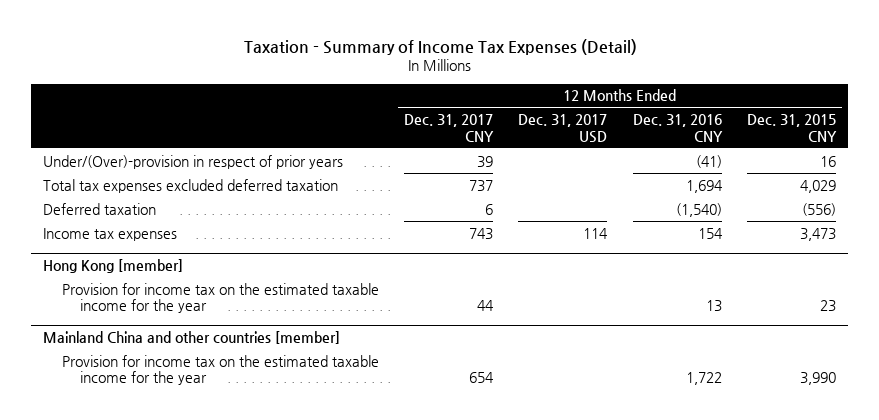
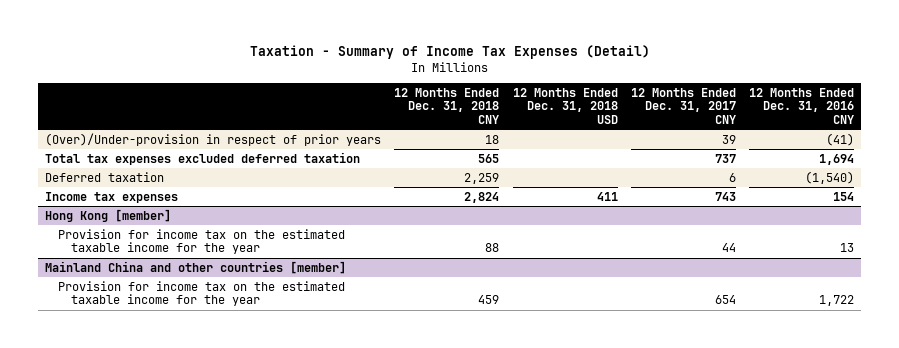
- | 12 Months Ended Dec. 31, 2017 CNY | 12 Months Ended Dec. 31, 2017 USD | 12 Months Ended Dec. 31, 2016 CNY | 12 Months Ended Dec. 31, 2015 CNY
+ | 12 Months Ended Dec. 31, 2018 CNY | 12 Months Ended Dec. 31, 2018 USD | 12 Months Ended Dec. 31, 2017 CNY | 12 Months Ended Dec. 31, 2016 CNY
- Under/(Over)-provision in respect of prior years | 39 | | (41) | 16
+ (Over)/Under-provision in respect of prior years | 18 | | 39 | (41)

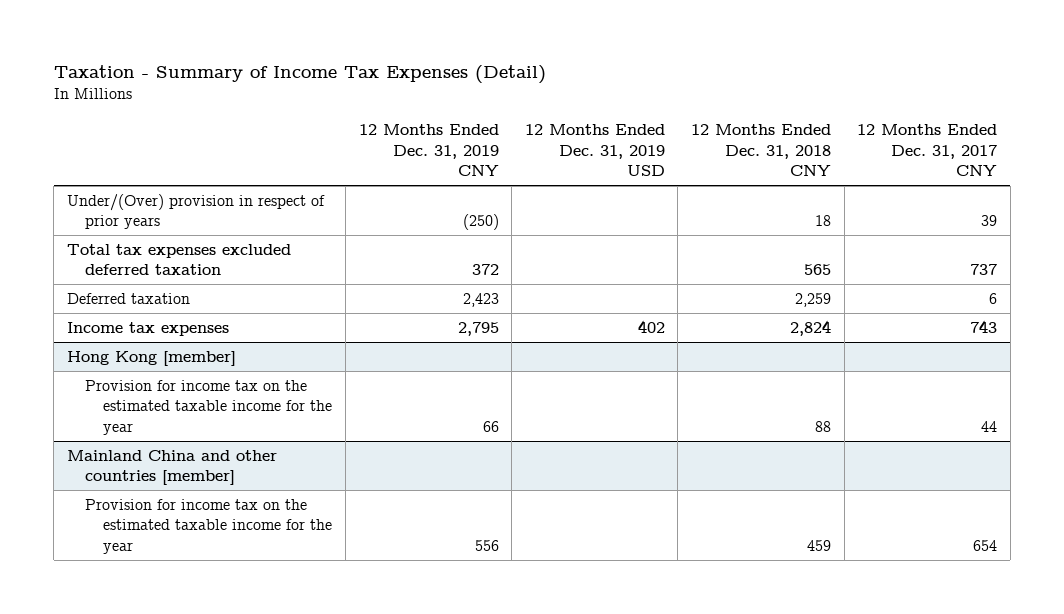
- | 12 Months Ended Dec. 31, 2018 CNY | 12 Months Ended Dec. 31, 2018 USD | 12 Months Ended Dec. 31, 2017 CNY | 12 Months Ended Dec. 31, 2016 CNY
+ | 12 Months Ended Dec. 31, 2019 CNY | 12 Months Ended Dec. 31, 2019 USD | 12 Months Ended Dec. 31, 2018 CNY | 12 Months Ended Dec. 31, 2017 CNY
- (Over)/Under-provision in respect of prior years | 18 | | 39 | (41)
+ Under/(Over) provision in respect of prior years | (250) | | 18 | 39

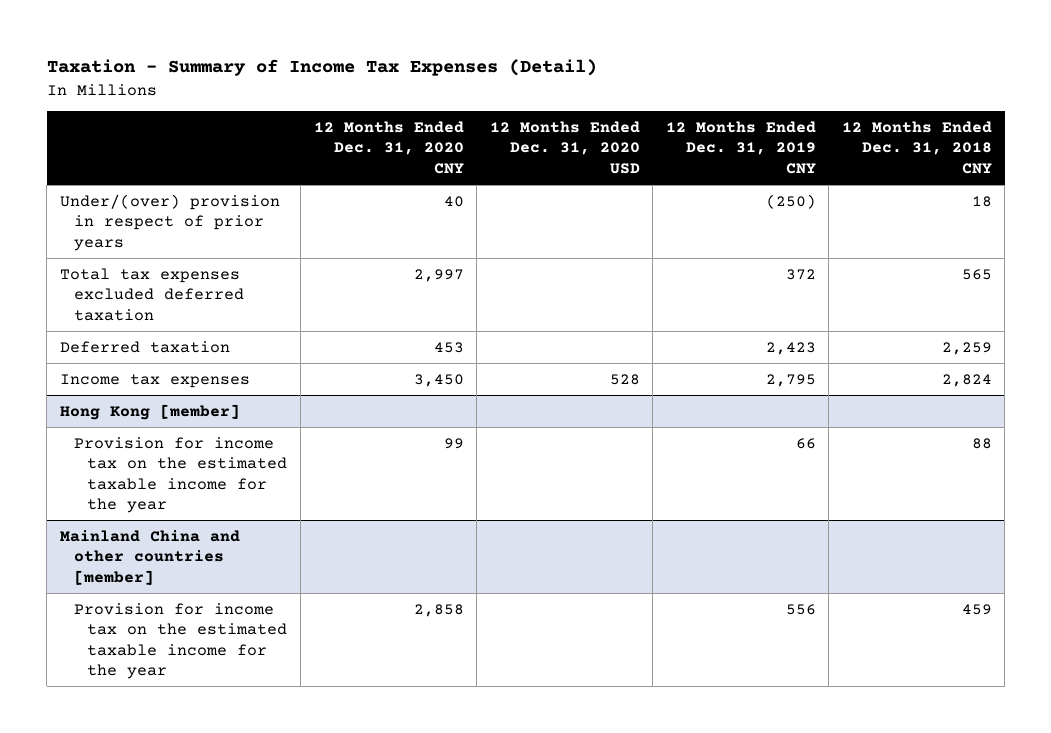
- | 12 Months Ended Dec. 31, 2019 CNY | 12 Months Ended Dec. 31, 2019 USD | 12 Months Ended Dec. 31, 2018 CNY | 12 Months Ended Dec. 31, 2017 CNY
+ | 12 Months Ended Dec. 31, 2020 CNY | 12 Months Ended Dec. 31, 2020 USD | 12 Months Ended Dec. 31, 2019 CNY | 12 Months Ended Dec. 31, 2018 CNY
- Under/(Over) provision in respect of prior years | (250) | | 18 | 39
+ Under/(over) provision in respect of prior years | 40 | | (250) | 18

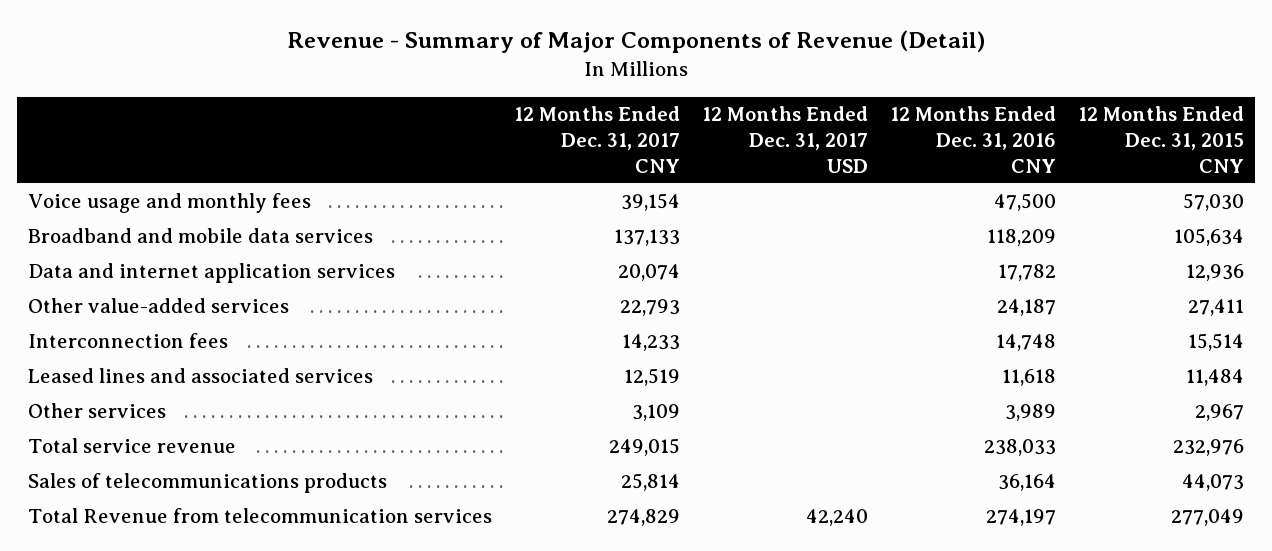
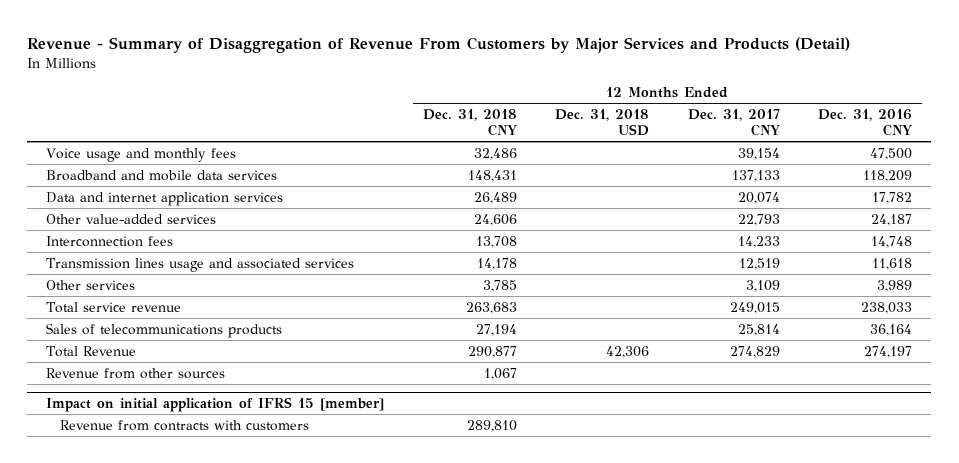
- Revenue - Summary of Major Components of Revenue (Detail)
+ Revenue - Summary of Disaggregation of Revenue From Customers by Major Services and Products (Detail)
- | 12 Months Ended Dec. 31, 2017 CNY | 12 Months Ended Dec. 31, 2017 USD | 12 Months Ended Dec. 31, 2016 CNY | 12 Months Ended Dec. 31, 2015 CNY
+ | 12 Months Ended Dec. 31, 2018 CNY | 12 Months Ended Dec. 31, 2018 USD | 12 Months Ended Dec. 31, 2017 CNY | 12 Months Ended Dec. 31, 2016 CNY
- Leased lines and associated services | 12,519 | | 11,618 | 11,484
+ Transmission lines usage and associated services | 14,178 | | 12,519 | 11,618
- Total Revenue from telecommunication services | 274,829 | 42,240 | 274,197 | 277,049
+ Total Revenue | 290,877 | 42,306 | 274,829 | 274,197
+ Revenue from other sources | 1,067 | | |
+ Impact on initial application of IFRS 15 [member]
+ Revenue from contracts with customers | 289,810 | | |

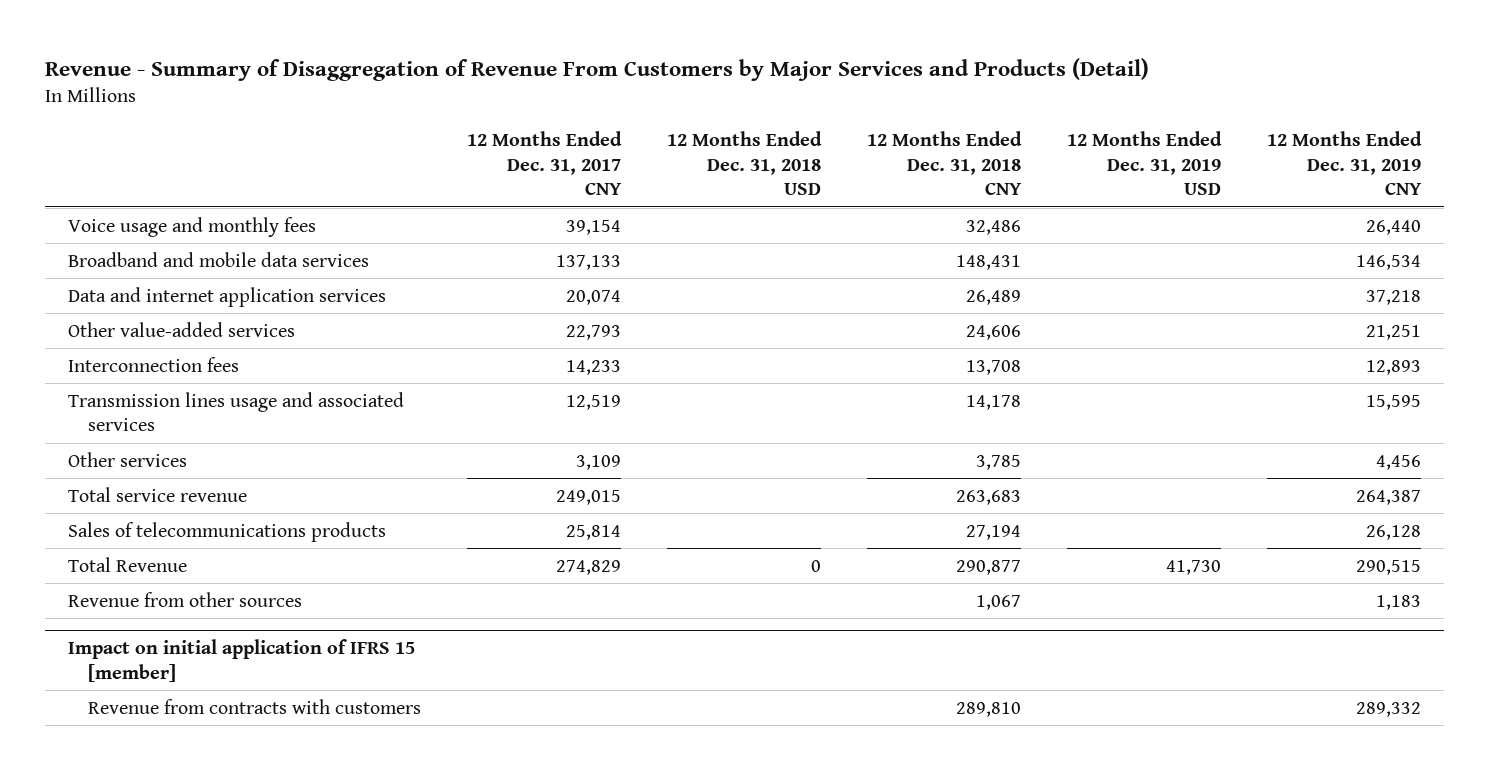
- | 12 Months Ended Dec. 31, 2018 CNY | 12 Months Ended Dec. 31, 2018 USD | 12 Months Ended Dec. 31, 2017 CNY | 12 Months Ended Dec. 31, 2016 CNY
+ | 12 Months Ended Dec. 31, 2017 CNY | 12 Months Ended Dec. 31, 2018 USD | 12 Months Ended Dec. 31, 2018 CNY | 12 Months Ended Dec. 31, 2019 USD | 12 Months Ended Dec. 31, 2019 CNY
- Total Revenue | 290,877 | 42,306 | 274,829 | 274,197
+ Total Revenue | 274,829 | 0 | 290,877 | 41,730 | 290,515

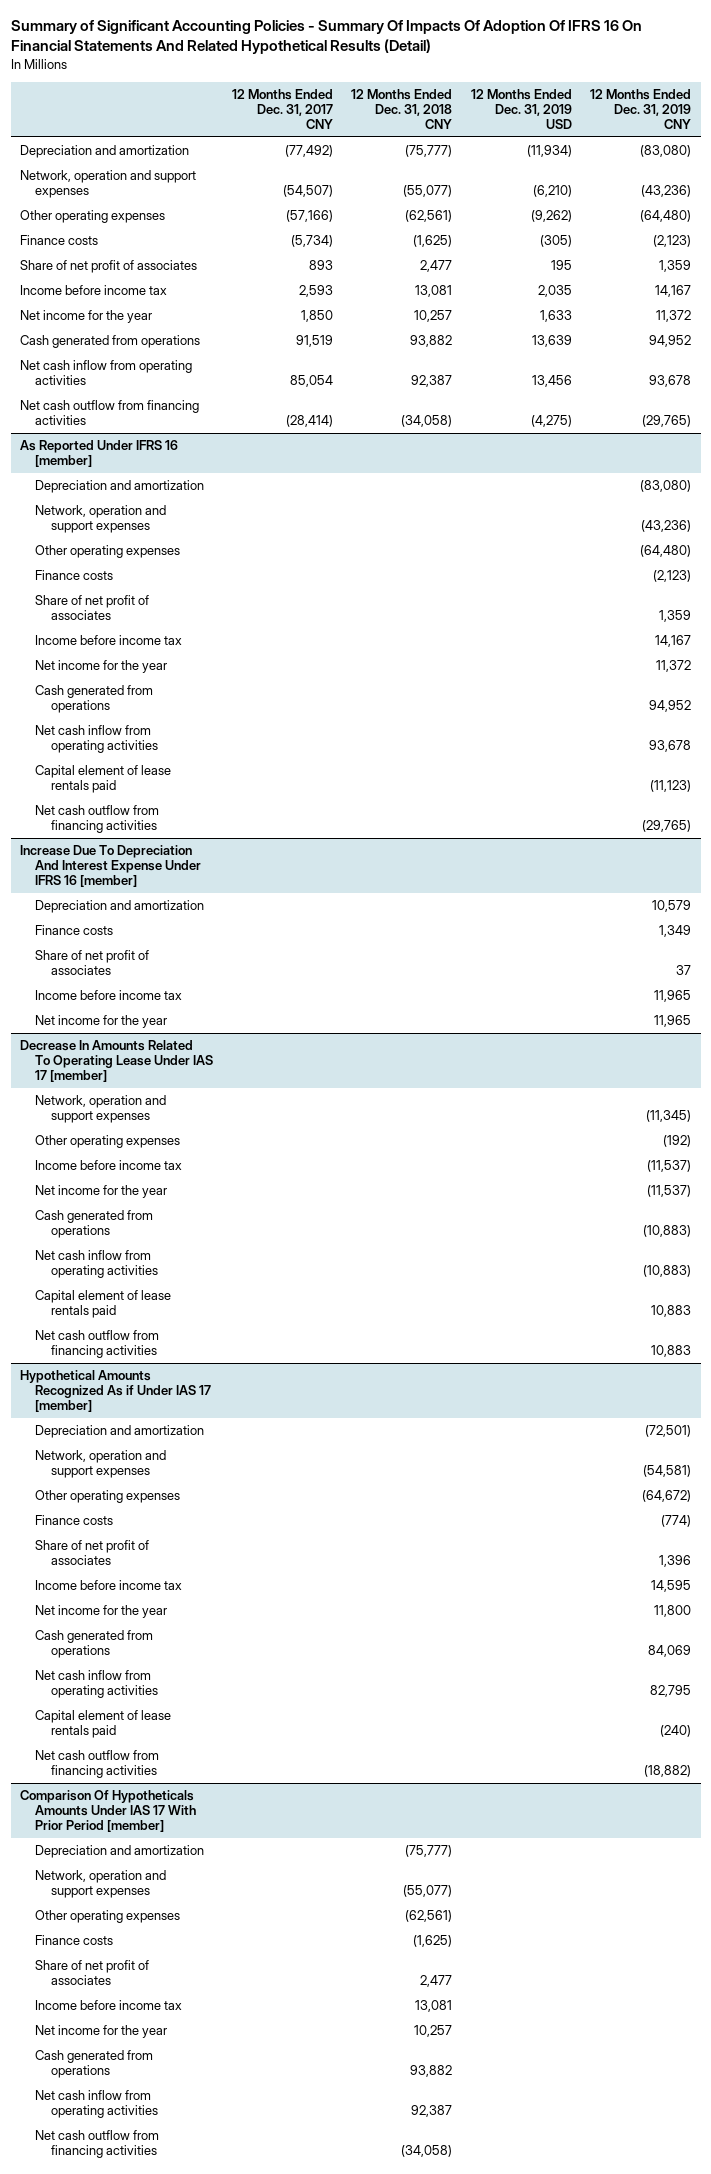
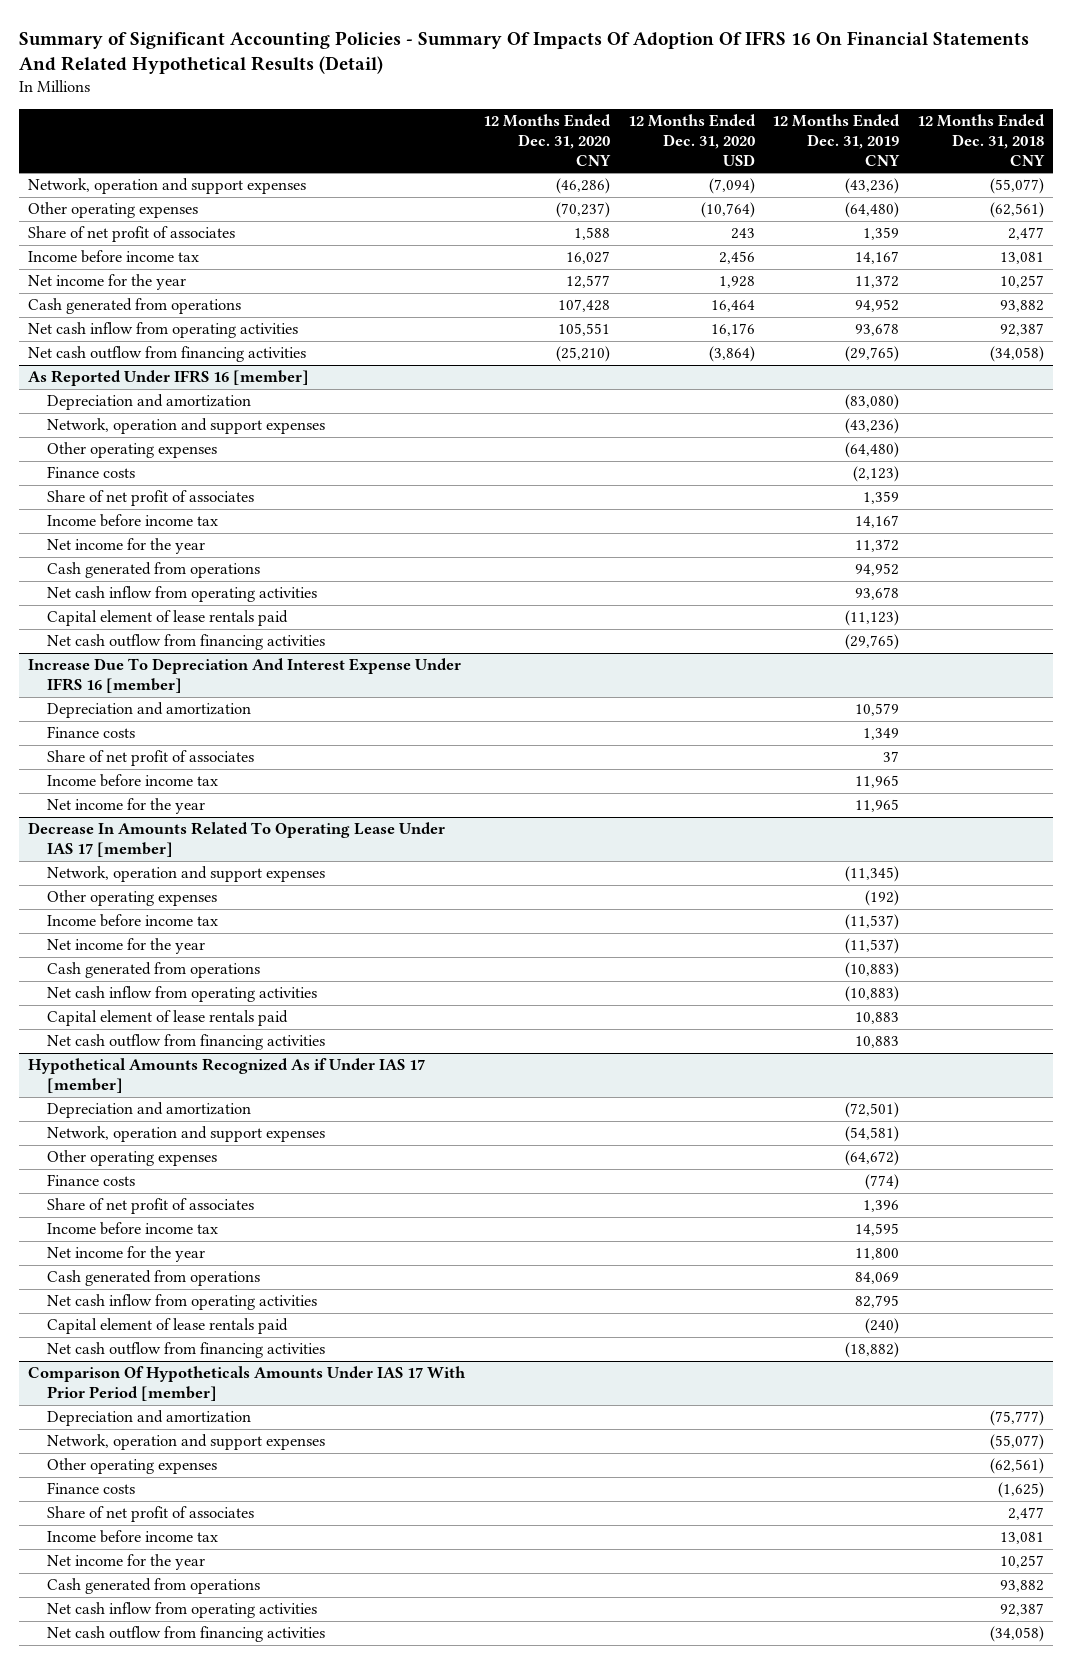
- | 12 Months Ended Dec. 31, 2017 CNY | 12 Months Ended Dec. 31, 2018 CNY | 12 Months Ended Dec. 31, 2019 USD | 12 Months Ended Dec. 31, 2019 CNY
+ | 12 Months Ended Dec. 31, 2020 CNY | 12 Months Ended Dec. 31, 2020 USD | 12 Months Ended Dec. 31, 2019 CNY | 12 Months Ended Dec. 31, 2018 CNY
- Depreciation and amortization | (77,492) | (75,777) | (11,934) | (83,080)
- Finance costs | (5,734) | (1,625) | (305) | (2,123)

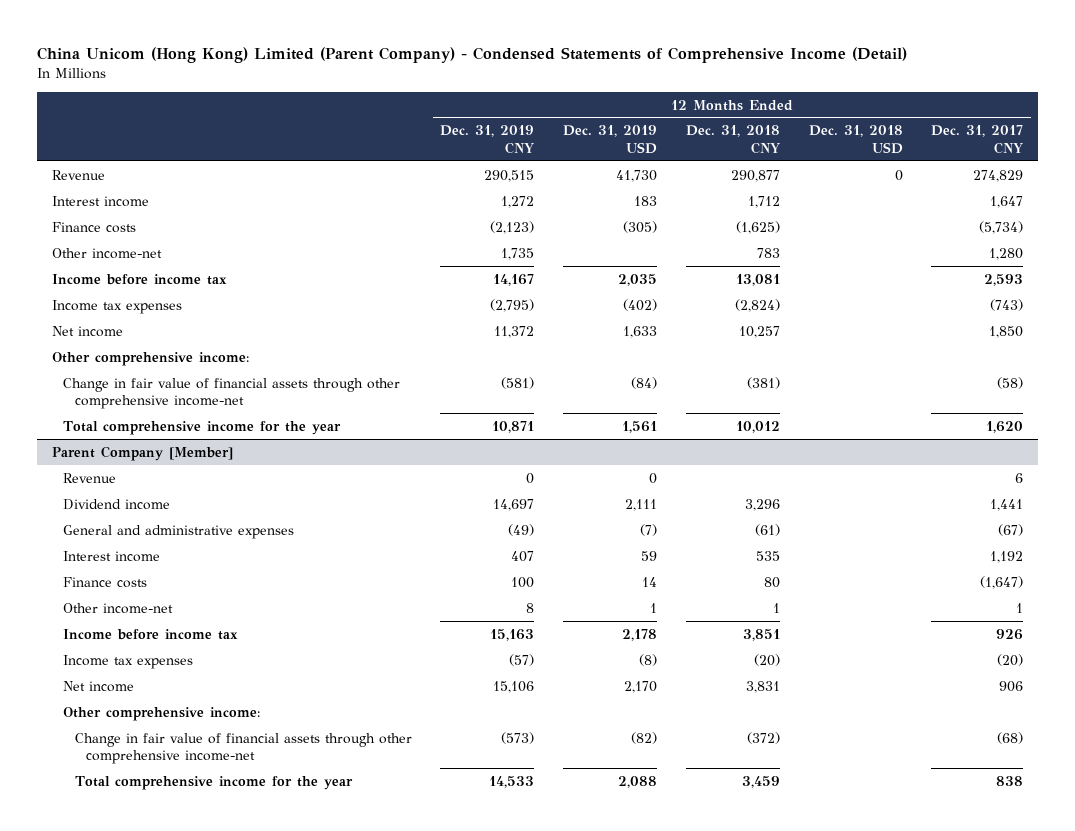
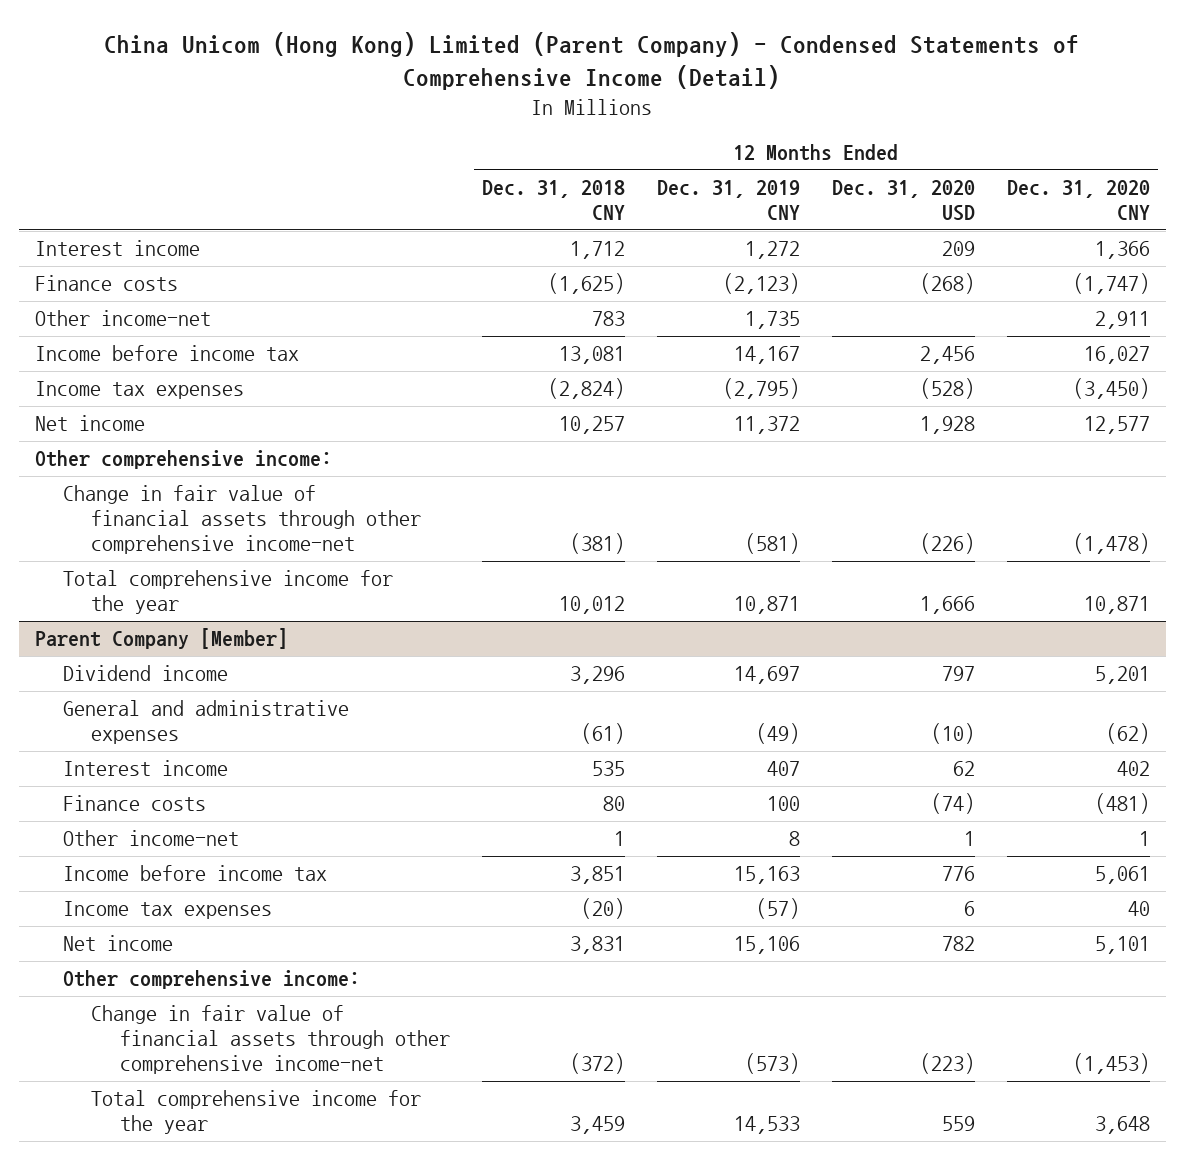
- | 12 Months Ended Dec. 31, 2019 CNY | 12 Months Ended Dec. 31, 2019 USD | 12 Months Ended Dec. 31, 2018 CNY | 12 Months Ended Dec. 31, 2018 USD | 12 Months Ended Dec. 31, 2017 CNY
+ | 12 Months Ended Dec. 31, 2018 CNY | 12 Months Ended Dec. 31, 2019 CNY | 12 Months Ended Dec. 31, 2020 USD | 12 Months Ended Dec. 31, 2020 CNY
- Revenue | 290,515 | 41,730 | 290,877 | 0 | 274,829
@ Parent Company [Member]
- Revenue | 0 | 0 | | | 6

